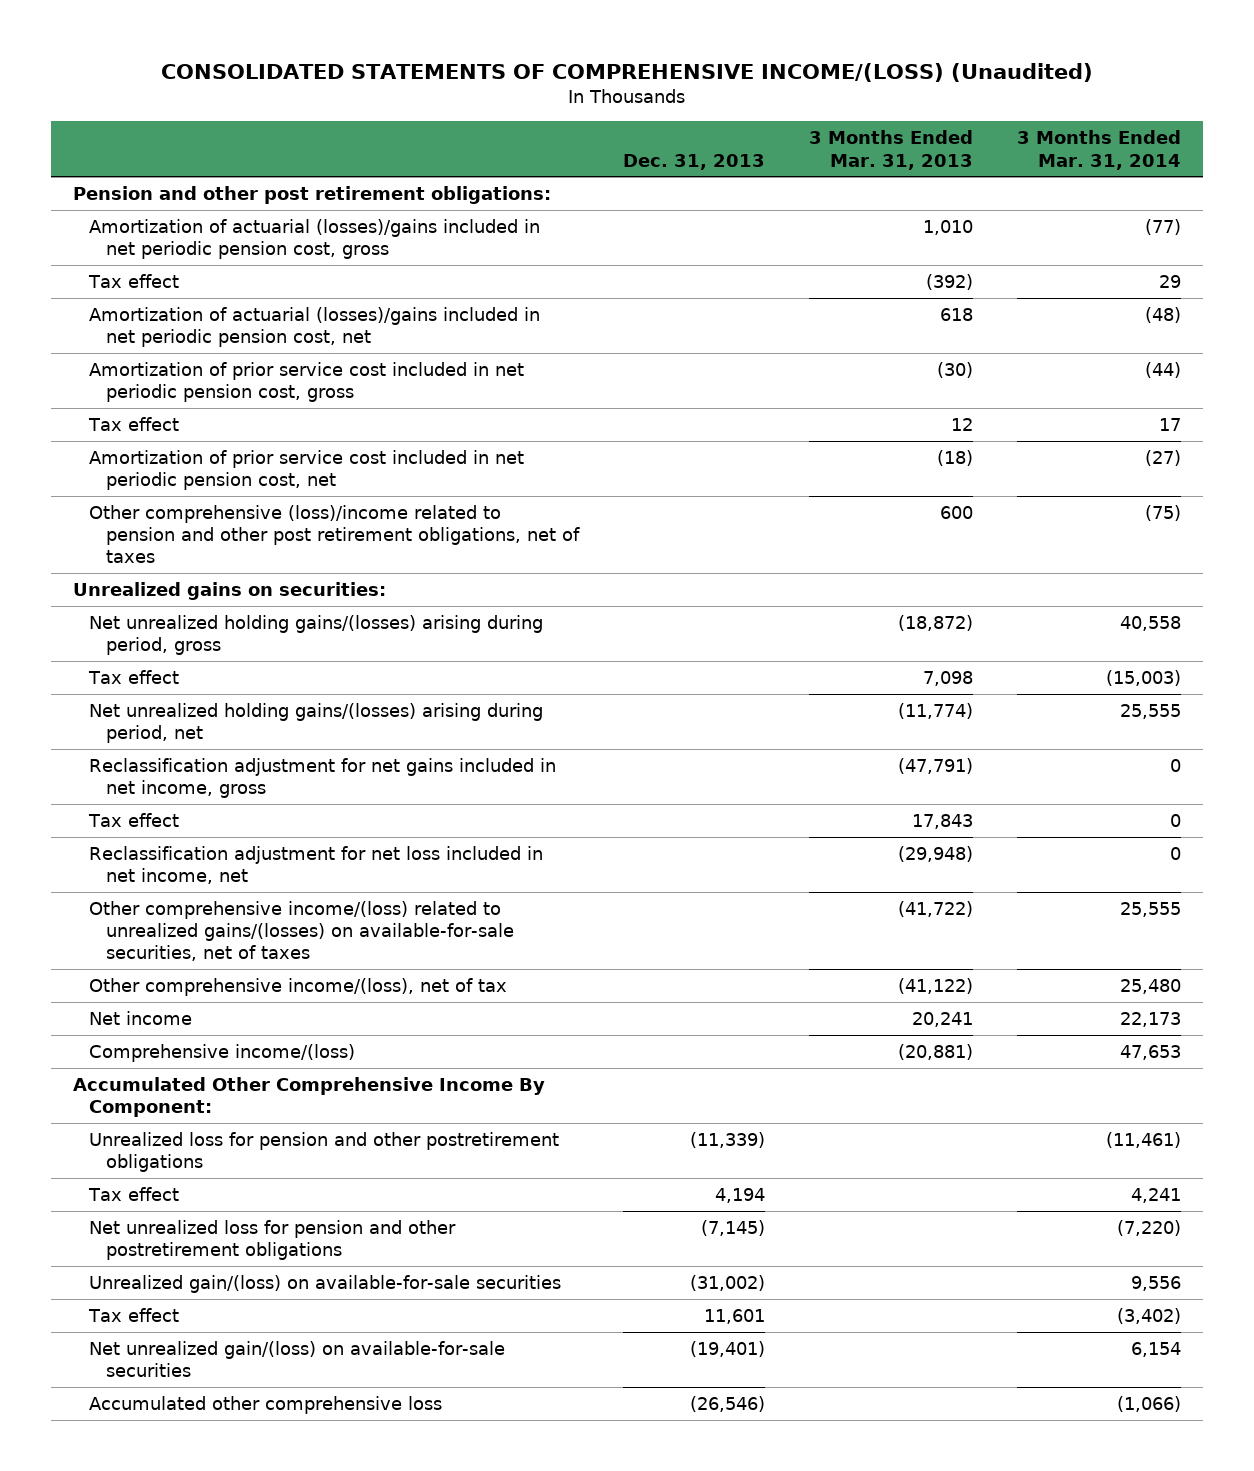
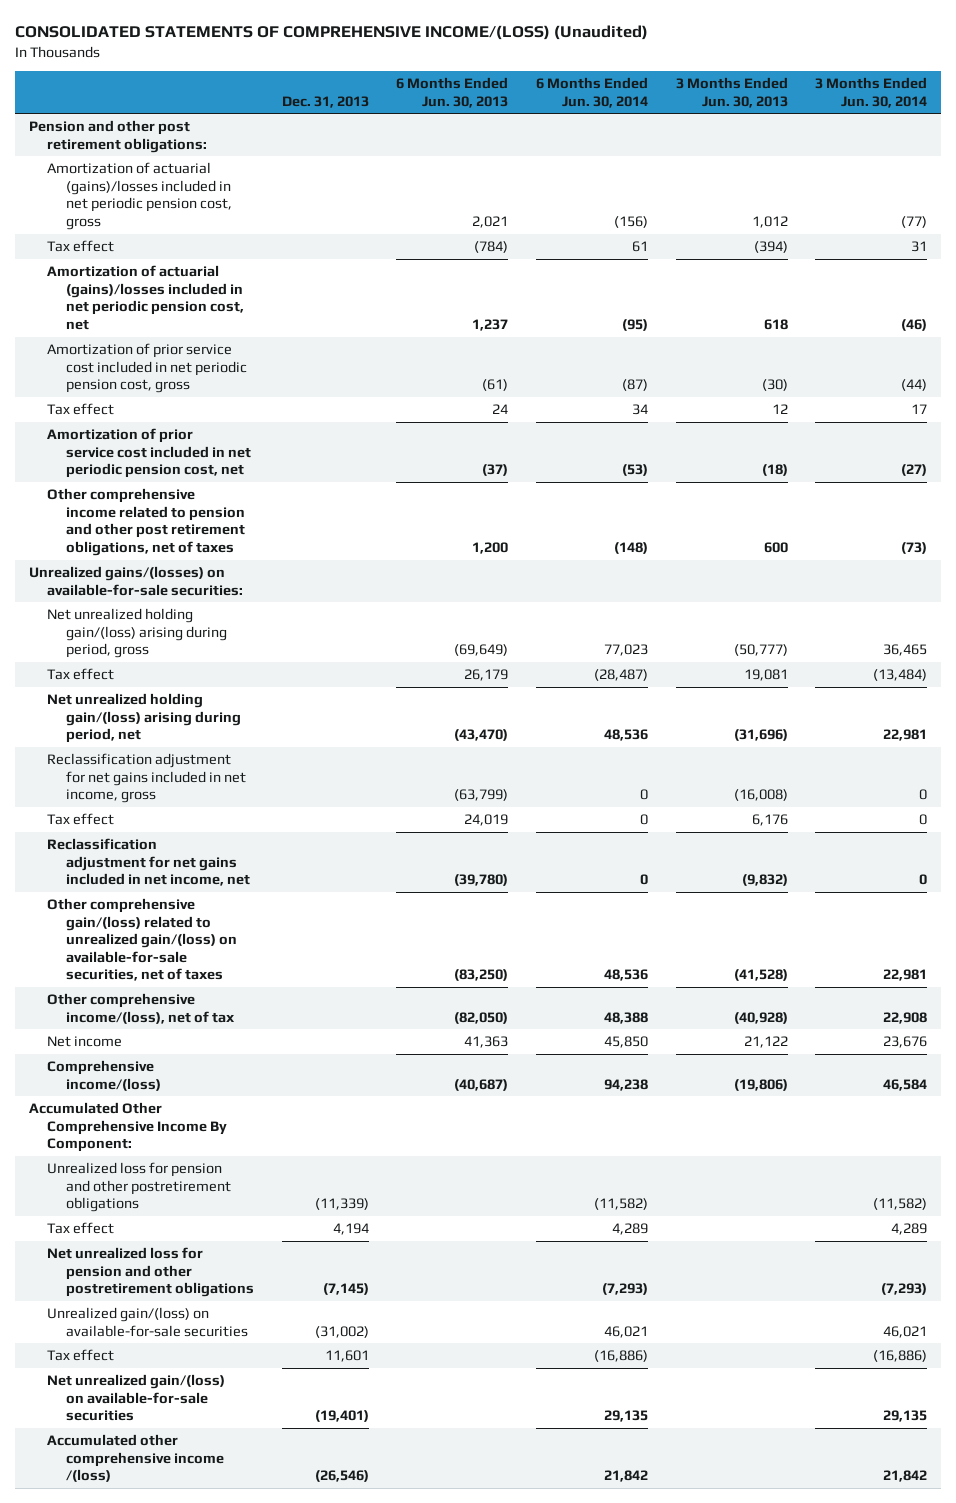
- | Dec. 31, 2013 | 3 Months Ended Mar. 31, 2013 | 3 Months Ended Mar. 31, 2014
+ | Dec. 31, 2013 | 6 Months Ended Jun. 30, 2013 | 6 Months Ended Jun. 30, 2014 | 3 Months Ended Jun. 30, 2013 | 3 Months Ended Jun. 30, 2014
- Amortization of actuarial (losses)/gains included in net periodic pension cost, gross | | 1,010 | (77)
+ Amortization of actuarial (gains)/losses included in net periodic pension cost, gross | | 2,021 | (156) | 1,012 | (77)
- Amortization of actuarial (losses)/gains included in net periodic pension cost, net | | 618 | (48)
+ Amortization of actuarial (gains)/losses included in net periodic pension cost, net | | 1,237 | (95) | 618 | (46)
- Other comprehensive (loss)/income related to pension and other post retirement obligations, net of taxes | | 600 | (75)
- Unrealized gains on securities:
- Net unrealized holding gains/(losses) arising during period, gross | | (18,872) | 40,558
+ Other comprehensive income related to pension and other post retirement obligations, net of taxes | | 1,200 | (148) | 600 | (73)
+ Unrealized gains/(losses) on available-for-sale securities:
+ Net unrealized holding gain/(loss) arising during period, gross | | (69,649) | 77,023 | (50,777) | 36,465
- Net unrealized holding gains/(losses) arising during period, net | | (11,774) | 25,555
+ Net unrealized holding gain/(loss) arising during period, net | | (43,470) | 48,536 | (31,696) | 22,981
- Reclassification adjustment for net loss included in net income, net | | (29,948) | 0
- Other comprehensive income/(loss) related to unrealized gains/(losses) on available-for-sale securities, net of taxes | | (41,722) | 25,555
+ Reclassification adjustment for net gains included in net income, net | | (39,780) | 0 | (9,832) | 0
+ Other comprehensive gain/(loss) related to unrealized gain/(loss) on available-for-sale securities, net of taxes | | (83,250) | 48,536 | (41,528) | 22,981
- Accumulated other comprehensive loss | (26,546) | | (1,066)
+ Accumulated other comprehensive income /(loss) | (26,546) | | 21,842 | | 21,842

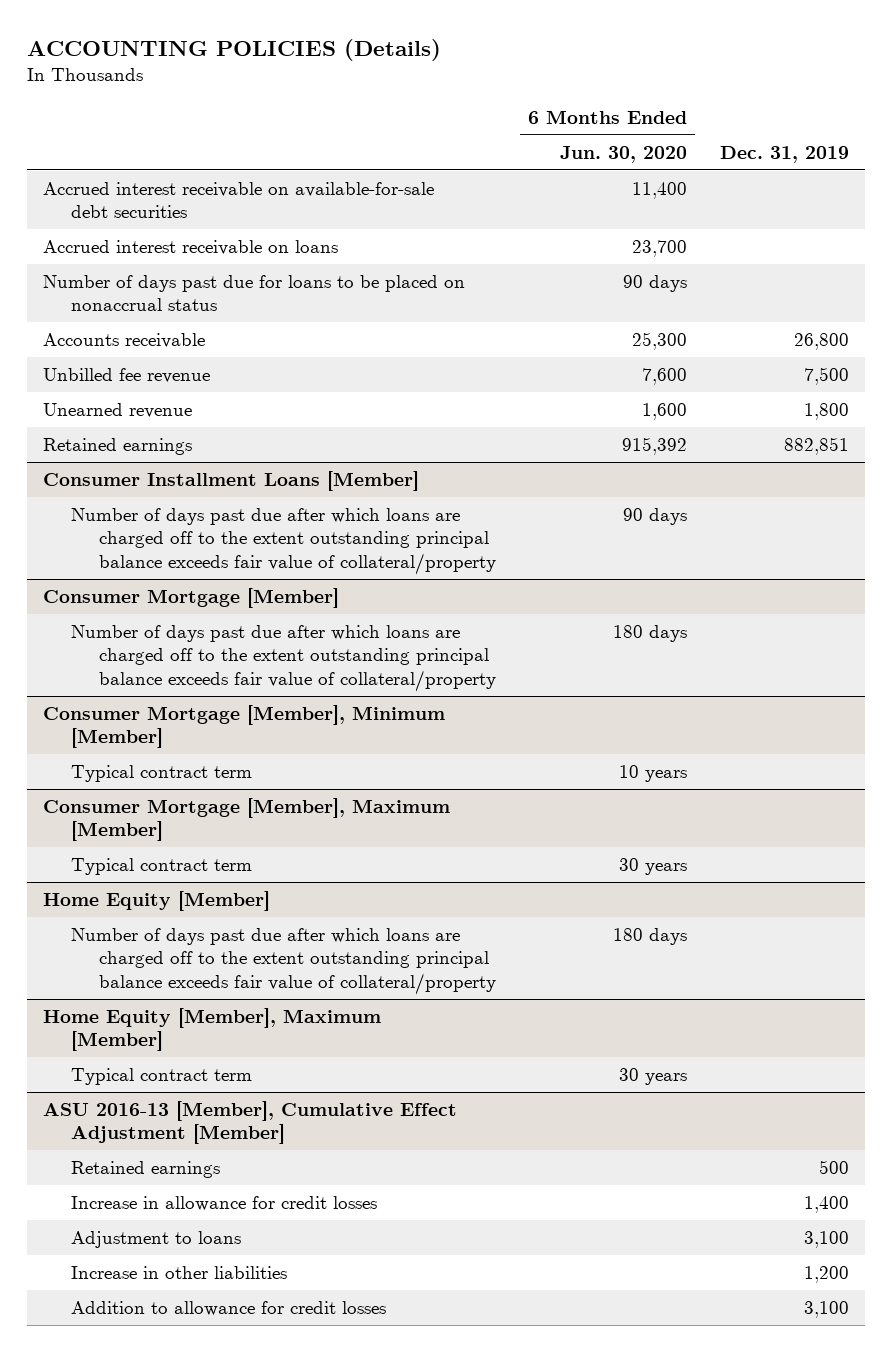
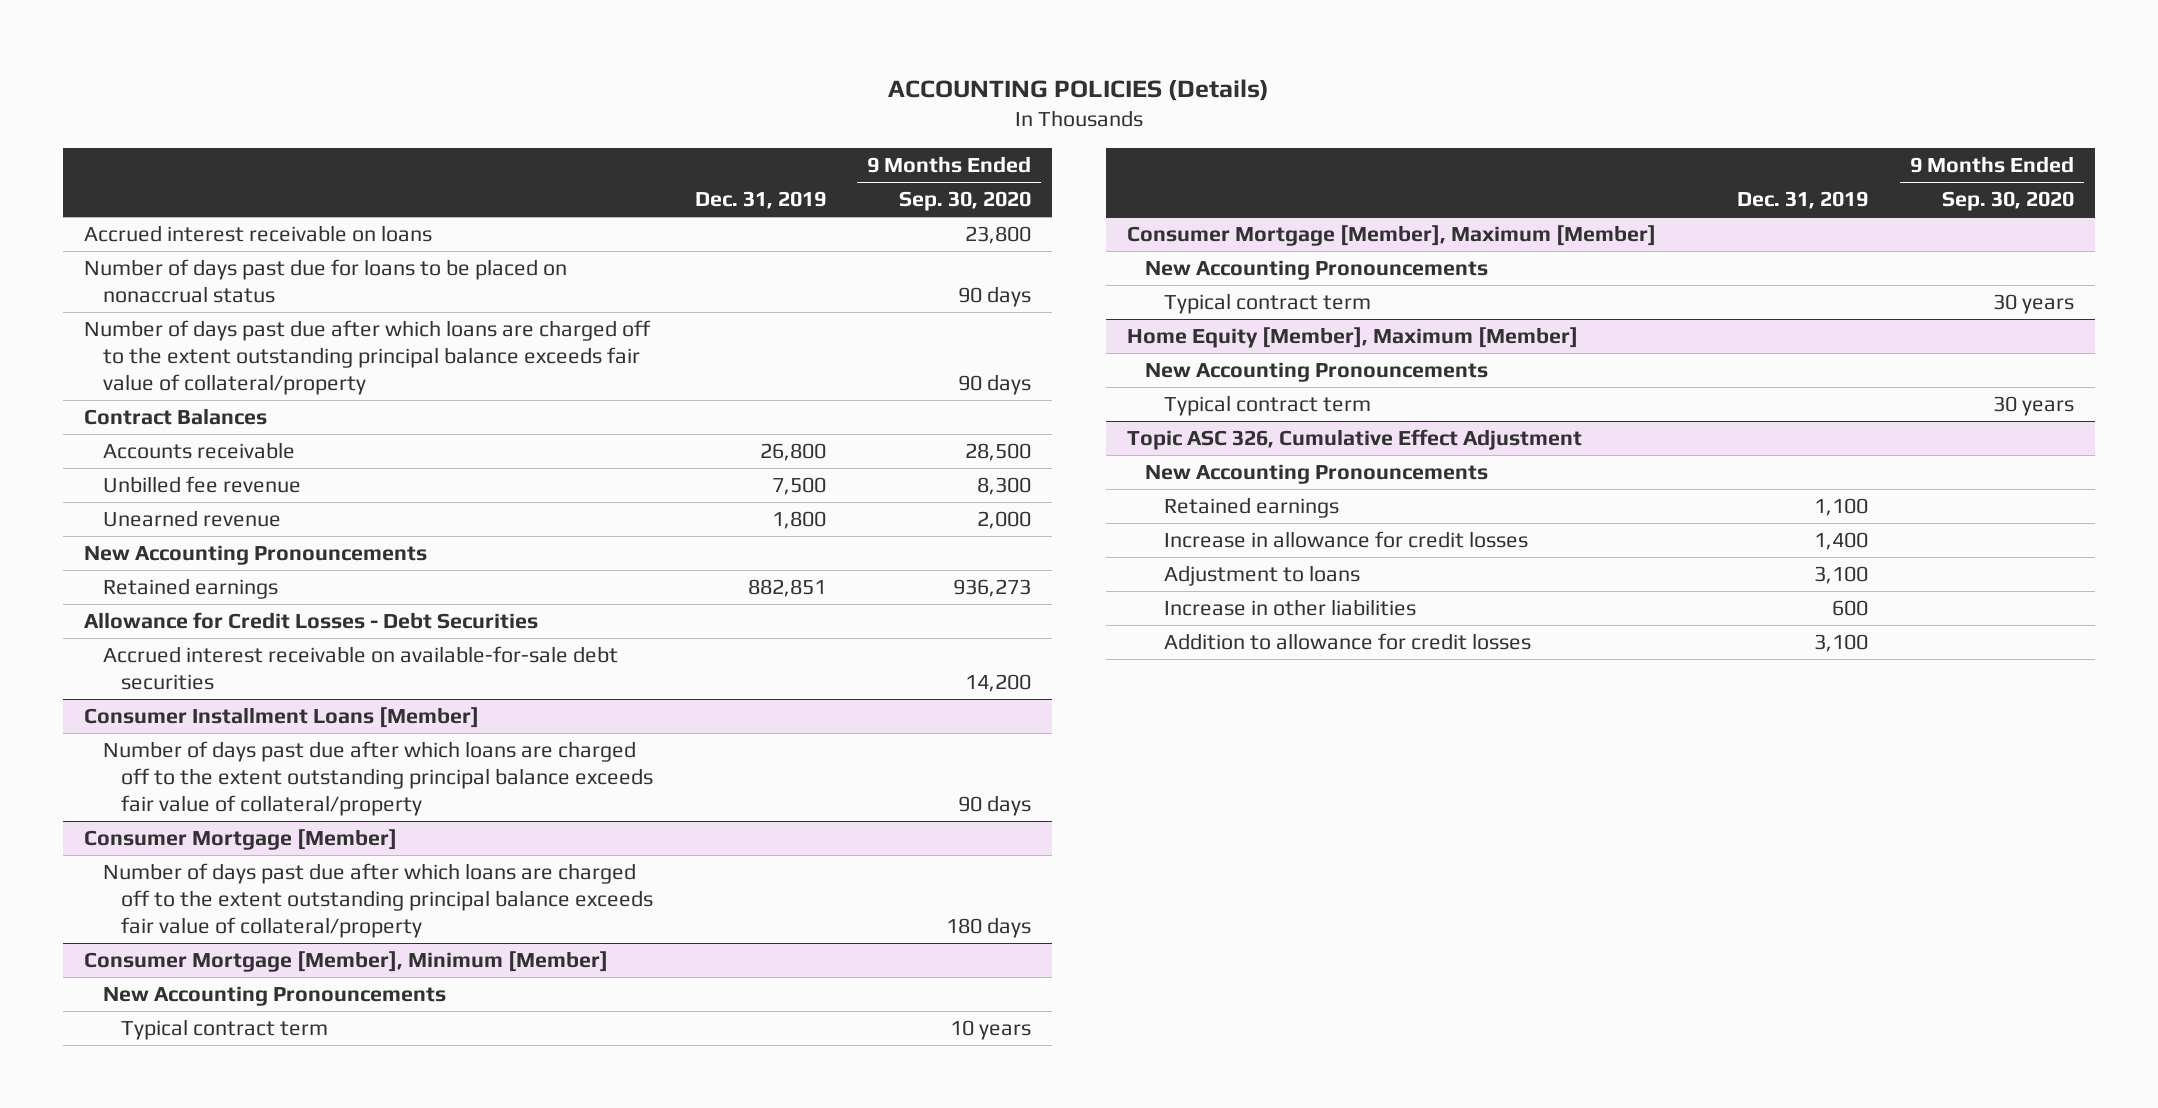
- | 6 Months Ended Jun. 30, 2020 | Dec. 31, 2019
+ | Dec. 31, 2019 | 9 Months Ended Sep. 30, 2020
+ Number of days past due after which loans are charged off to the extent outstanding principal balance exceeds fair value of collateral/property | | 90 days
+ Contract Balances
+ New Accounting Pronouncements
+ Allowance for Credit Losses - Debt Securities
moved down: Accrued interest receivable on available-for-sale debt securities | | 14,200
@ Consumer Mortgage [Member], Minimum [Member]
+ New Accounting Pronouncements
@ Consumer Mortgage [Member], Maximum [Member]
+ New Accounting Pronouncements
- Home Equity [Member]
- Number of days past due after which loans are charged off to the extent outstanding principal balance exceeds fair value of collateral/property | 180 days |
@ Home Equity [Member], Maximum [Member]
+ New Accounting Pronouncements
- ASU 2016-13 [Member], Cumulative Effect Adjustment [Member]
- Retained earnings | | 500
+ Topic ASC 326, Cumulative Effect Adjustment
+ New Accounting Pronouncements
+ Retained earnings | 1,100 |
- Increase in other liabilities | | 1,200
+ Increase in other liabilities | 600 |

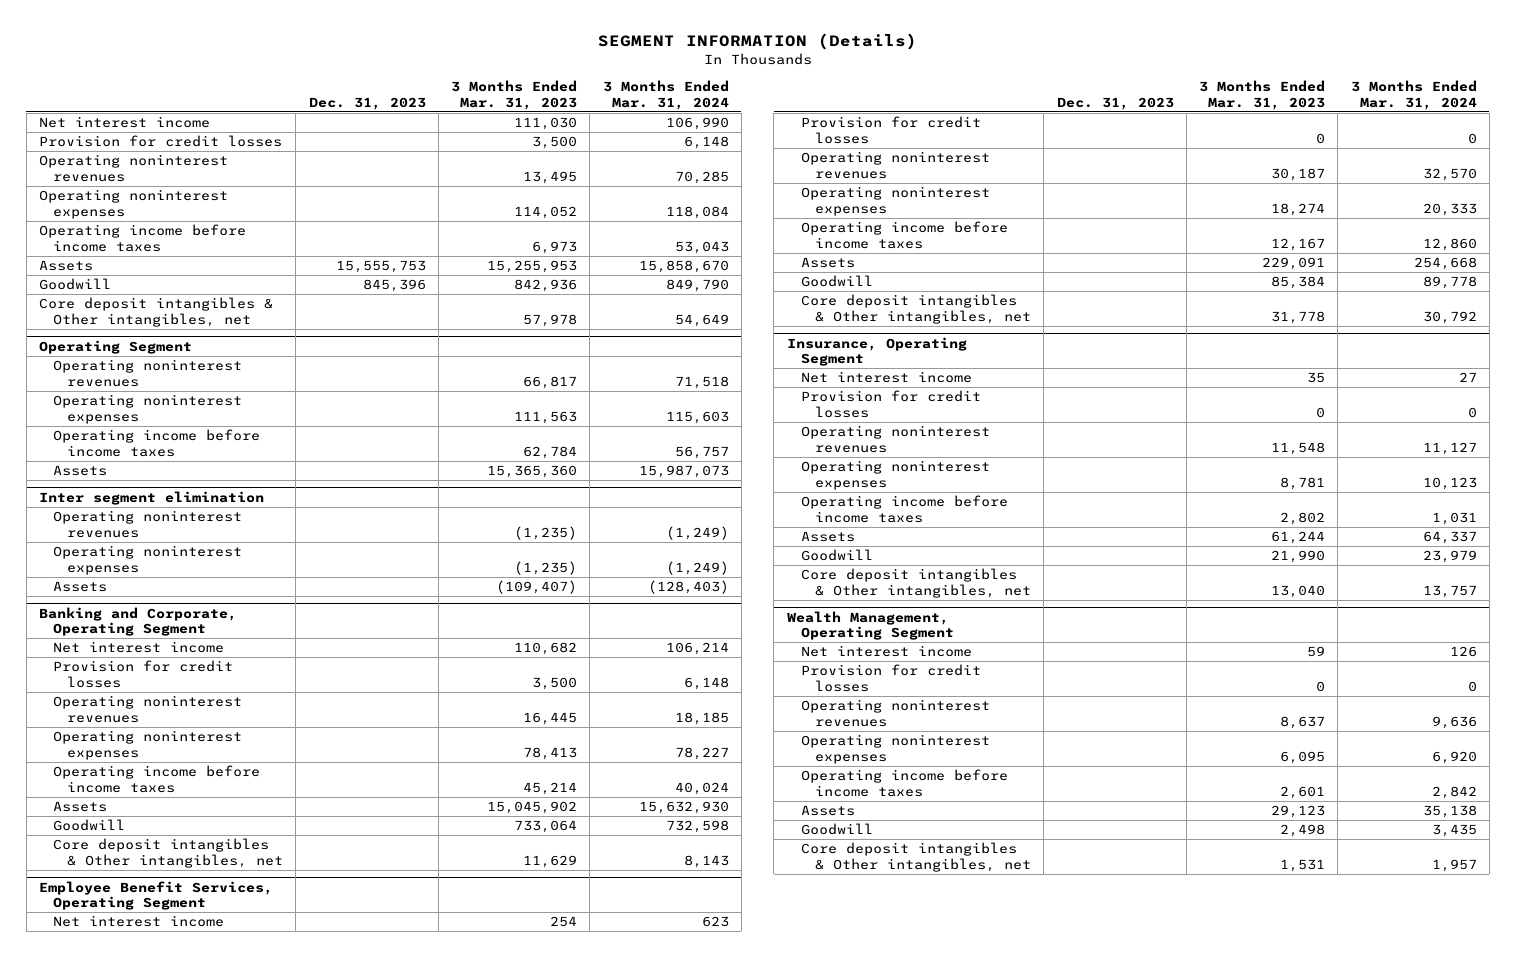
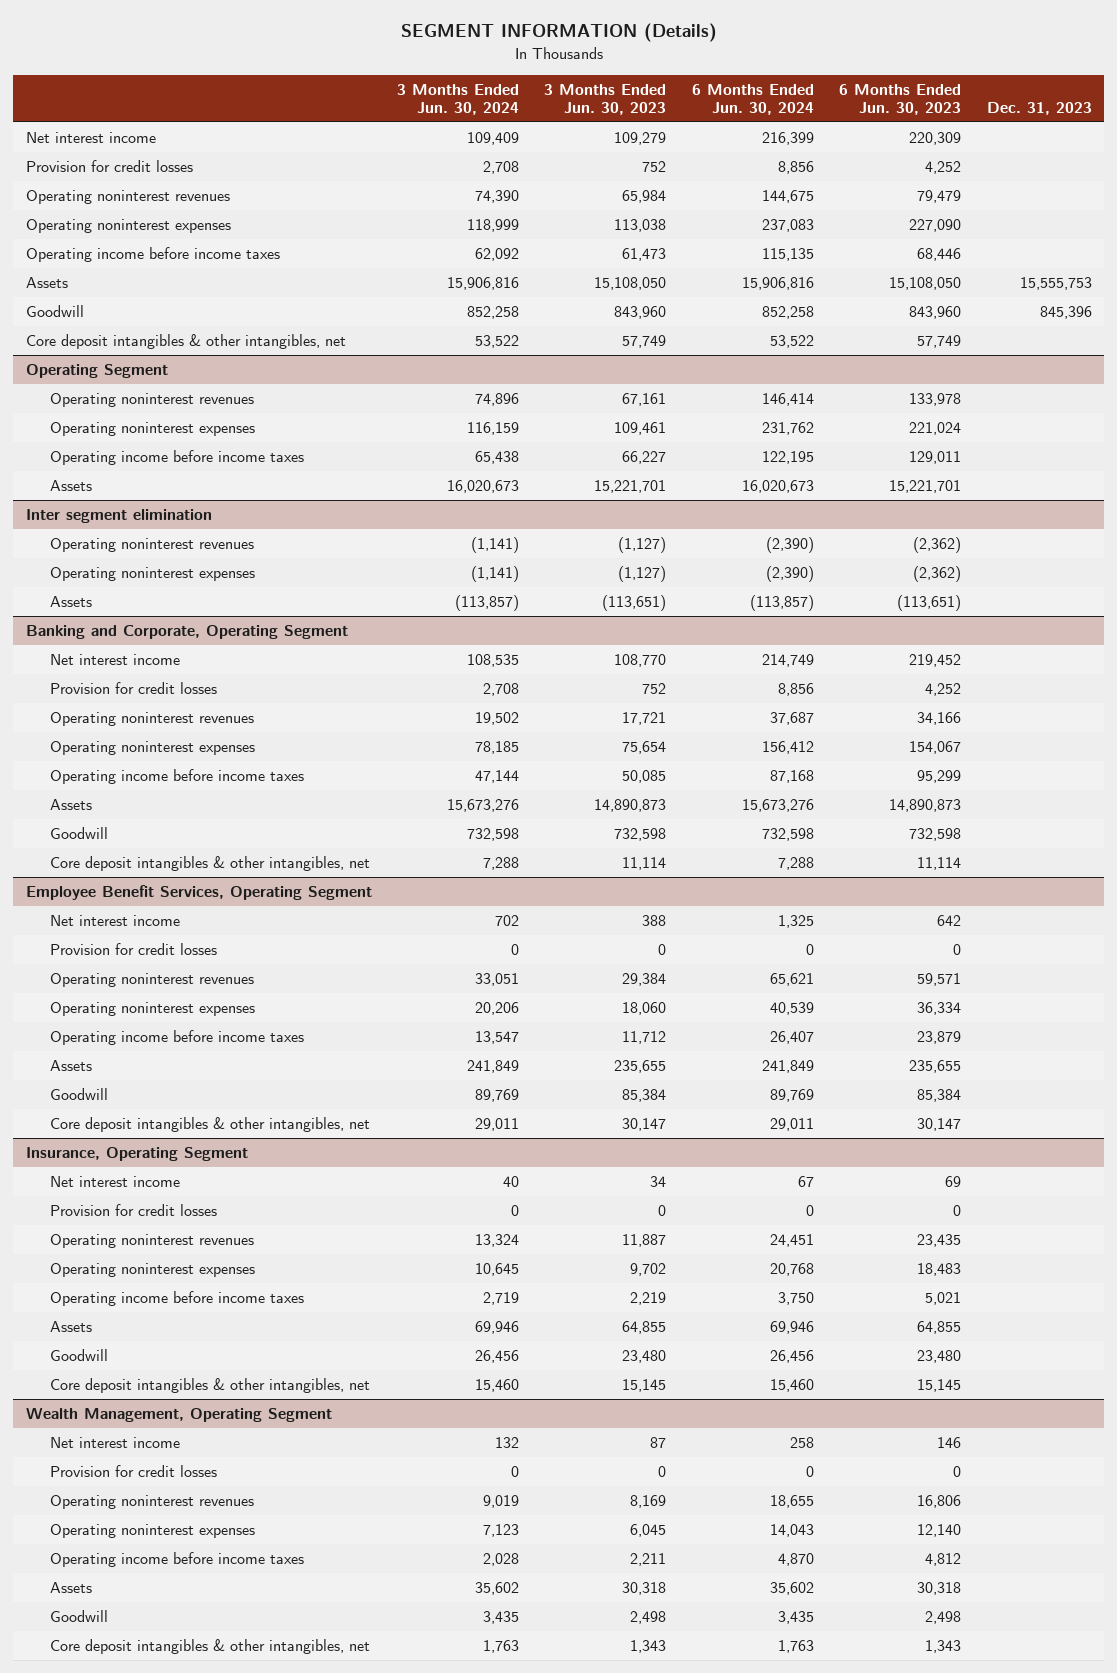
- | Dec. 31, 2023 | 3 Months Ended Mar. 31, 2023 | 3 Months Ended Mar. 31, 2024
+ | 3 Months Ended Jun. 30, 2024 | 3 Months Ended Jun. 30, 2023 | 6 Months Ended Jun. 30, 2024 | 6 Months Ended Jun. 30, 2023 | Dec. 31, 2023
- Core deposit intangibles & Other intangibles, net | | 57,978 | 54,649
+ Core deposit intangibles & other intangibles, net | 53,522 | 57,749 | 53,522 | 57,749 |
@ Banking and Corporate, Operating Segment
- Core deposit intangibles & Other intangibles, net | | 11,629 | 8,143
+ Core deposit intangibles & other intangibles, net | 7,288 | 11,114 | 7,288 | 11,114 |
@ Employee Benefit Services, Operating Segment
- Core deposit intangibles & Other intangibles, net | | 31,778 | 30,792
+ Core deposit intangibles & other intangibles, net | 29,011 | 30,147 | 29,011 | 30,147 |
@ Insurance, Operating Segment
- Core deposit intangibles & Other intangibles, net | | 13,040 | 13,757
+ Core deposit intangibles & other intangibles, net | 15,460 | 15,145 | 15,460 | 15,145 |
@ Wealth Management, Operating Segment
- Core deposit intangibles & Other intangibles, net | | 1,531 | 1,957
+ Core deposit intangibles & other intangibles, net | 1,763 | 1,343 | 1,763 | 1,343 |

